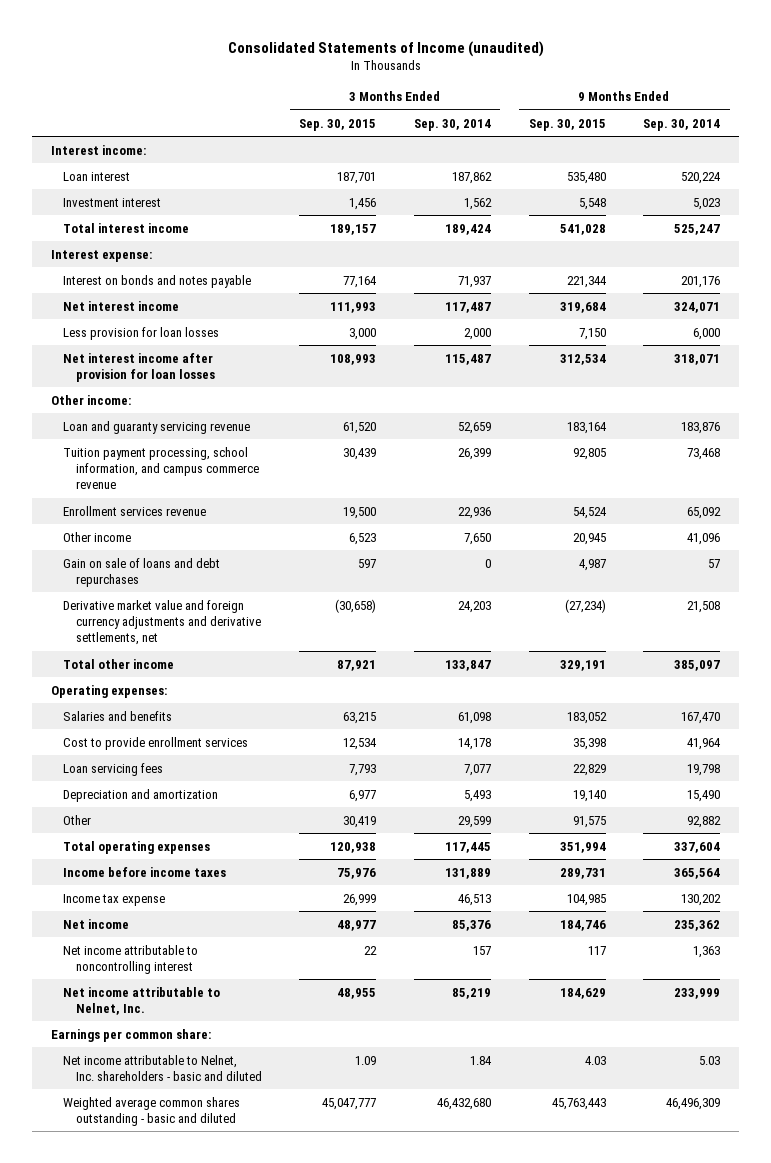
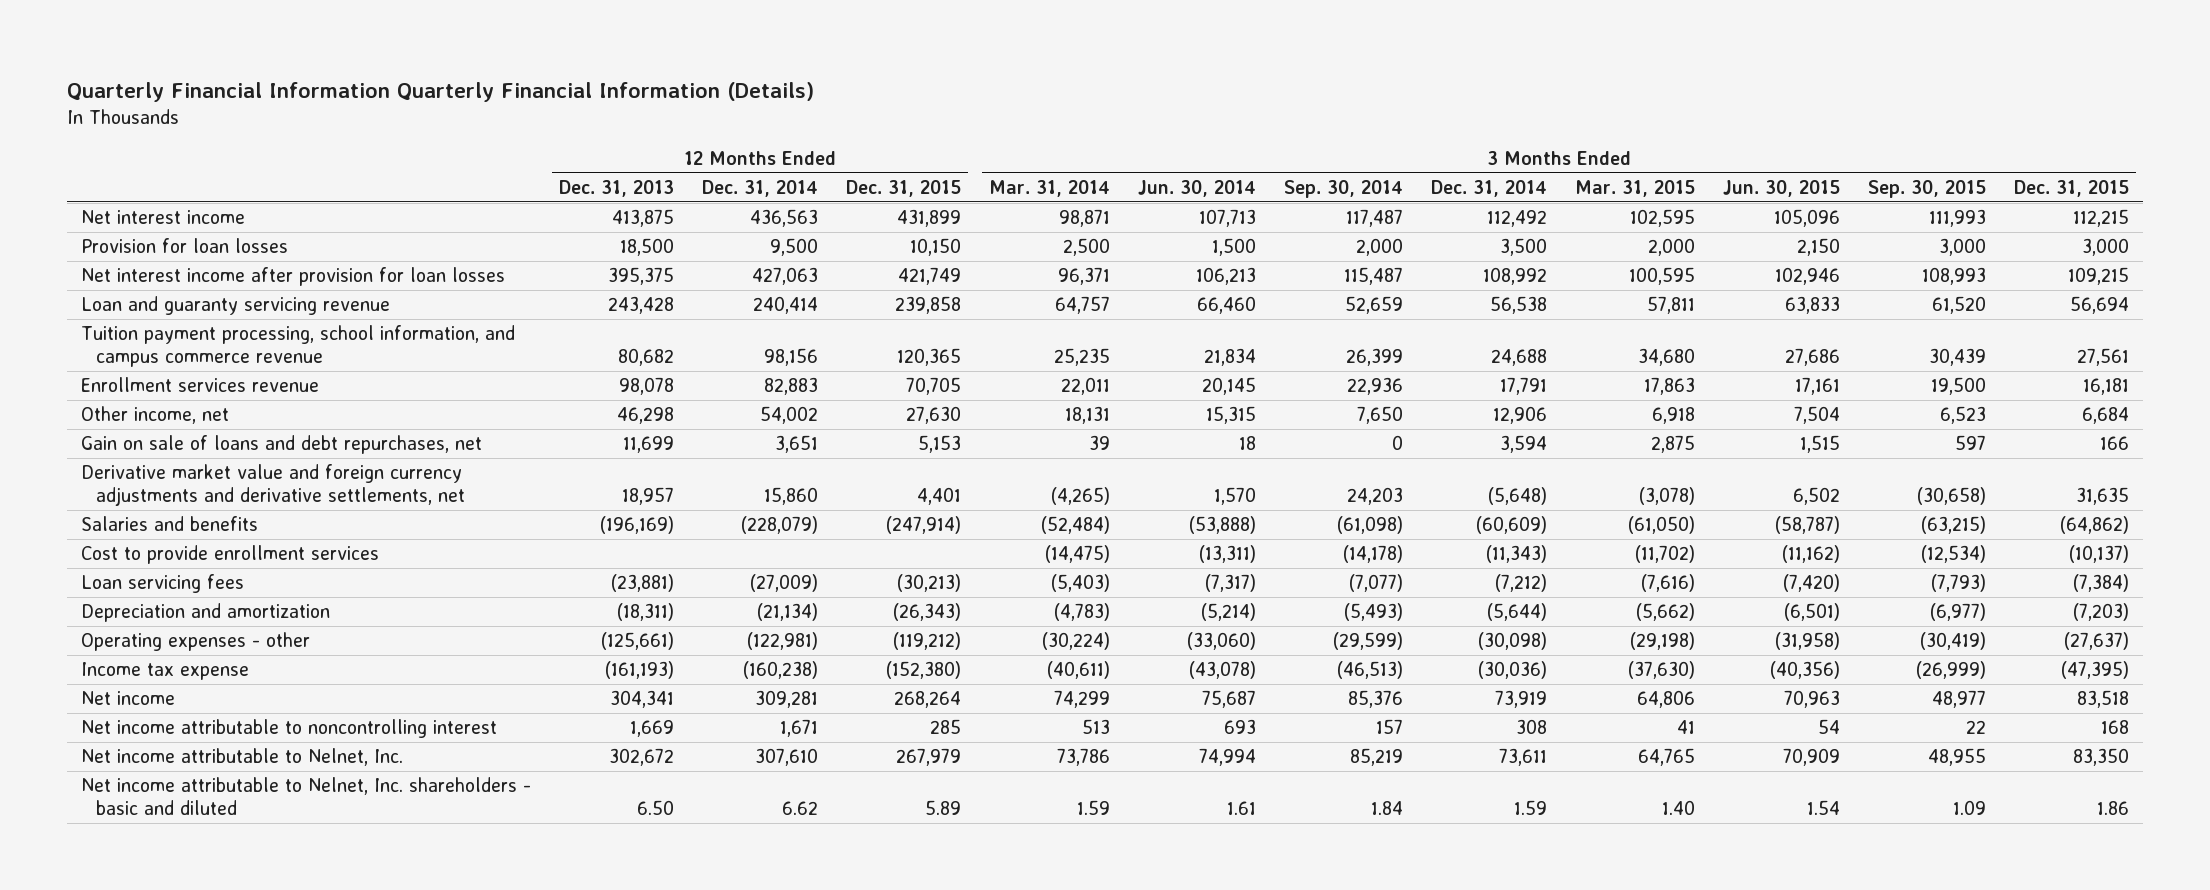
- Consolidated Statements of Income (unaudited)
+ Quarterly Financial Information Quarterly Financial Information (Details)
- | 3 Months Ended Sep. 30, 2015 | 3 Months Ended Sep. 30, 2014 | 9 Months Ended Sep. 30, 2015 | 9 Months Ended Sep. 30, 2014
+ | 12 Months Ended Dec. 31, 2013 | 12 Months Ended Dec. 31, 2014 | 12 Months Ended Dec. 31, 2015 | 3 Months Ended Mar. 31, 2014 | 3 Months Ended Jun. 30, 2014 | 3 Months Ended Sep. 30, 2014 | 3 Months Ended Dec. 31, 2014 | 3 Months Ended Mar. 31, 2015 | 3 Months Ended Jun. 30, 2015 | 3 Months Ended Sep. 30, 2015 | 3 Months Ended Dec. 31, 2015
- Interest income:
- Loan interest | 187,701 | 187,862 | 535,480 | 520,224
- Investment interest | 1,456 | 1,562 | 5,548 | 5,023
- Total interest income | 189,157 | 189,424 | 541,028 | 525,247
- Interest expense:
- Interest on bonds and notes payable | 77,164 | 71,937 | 221,344 | 201,176
- Less provision for loan losses | 3,000 | 2,000 | 7,150 | 6,000
+ Provision for loan losses | 18,500 | 9,500 | 10,150 | 2,500 | 1,500 | 2,000 | 3,500 | 2,000 | 2,150 | 3,000 | 3,000
- Other income:
- Other income | 6,523 | 7,650 | 20,945 | 41,096
- Gain on sale of loans and debt repurchases | 597 | 0 | 4,987 | 57
+ Other income, net | 46,298 | 54,002 | 27,630 | 18,131 | 15,315 | 7,650 | 12,906 | 6,918 | 7,504 | 6,523 | 6,684
+ Gain on sale of loans and debt repurchases, net | 11,699 | 3,651 | 5,153 | 39 | 18 | 0 | 3,594 | 2,875 | 1,515 | 597 | 166
- Total other income | 87,921 | 133,847 | 329,191 | 385,097
- Operating expenses:
- Salaries and benefits | 63,215 | 61,098 | 183,052 | 167,470
- Cost to provide enrollment services | 12,534 | 14,178 | 35,398 | 41,964
- Loan servicing fees | 7,793 | 7,077 | 22,829 | 19,798
- Depreciation and amortization | 6,977 | 5,493 | 19,140 | 15,490
- Other | 30,419 | 29,599 | 91,575 | 92,882
- Total operating expenses | 120,938 | 117,445 | 351,994 | 337,604
- Income before income taxes | 75,976 | 131,889 | 289,731 | 365,564
- Income tax expense | 26,999 | 46,513 | 104,985 | 130,202
+ Salaries and benefits | (196,169) | (228,079) | (247,914) | (52,484) | (53,888) | (61,098) | (60,609) | (61,050) | (58,787) | (63,215) | (64,862)
+ Cost to provide enrollment services | | | | (14,475) | (13,311) | (14,178) | (11,343) | (11,702) | (11,162) | (12,534) | (10,137)
+ Loan servicing fees | (23,881) | (27,009) | (30,213) | (5,403) | (7,317) | (7,077) | (7,212) | (7,616) | (7,420) | (7,793) | (7,384)
+ Depreciation and amortization | (18,311) | (21,134) | (26,343) | (4,783) | (5,214) | (5,493) | (5,644) | (5,662) | (6,501) | (6,977) | (7,203)
+ Operating expenses - other | (125,661) | (122,981) | (119,212) | (30,224) | (33,060) | (29,599) | (30,098) | (29,198) | (31,958) | (30,419) | (27,637)
+ Income tax expense | (161,193) | (160,238) | (152,380) | (40,611) | (43,078) | (46,513) | (30,036) | (37,630) | (40,356) | (26,999) | (47,395)
- Earnings per common share:
- Weighted average common shares outstanding - basic and diluted | 45,047,777 | 46,432,680 | 45,763,443 | 46,496,309

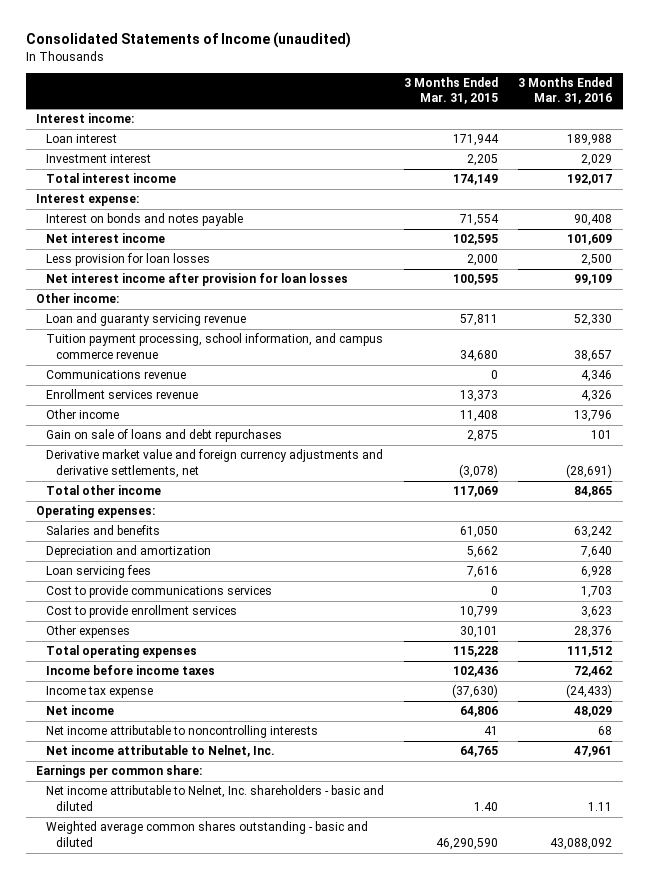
- Quarterly Financial Information Quarterly Financial Information (Details)
+ Consolidated Statements of Income (unaudited)
- | 12 Months Ended Dec. 31, 2013 | 12 Months Ended Dec. 31, 2014 | 12 Months Ended Dec. 31, 2015 | 3 Months Ended Mar. 31, 2014 | 3 Months Ended Jun. 30, 2014 | 3 Months Ended Sep. 30, 2014 | 3 Months Ended Dec. 31, 2014 | 3 Months Ended Mar. 31, 2015 | 3 Months Ended Jun. 30, 2015 | 3 Months Ended Sep. 30, 2015 | 3 Months Ended Dec. 31, 2015
+ | 3 Months Ended Mar. 31, 2015 | 3 Months Ended Mar. 31, 2016
+ Interest income:
+ Loan interest | 171,944 | 189,988
+ Investment interest | 2,205 | 2,029
+ Total interest income | 174,149 | 192,017
+ Interest expense:
+ Interest on bonds and notes payable | 71,554 | 90,408
- Provision for loan losses | 18,500 | 9,500 | 10,150 | 2,500 | 1,500 | 2,000 | 3,500 | 2,000 | 2,150 | 3,000 | 3,000
+ Less provision for loan losses | 2,000 | 2,500
+ Other income:
- Enrollment services revenue | 98,078 | 82,883 | 70,705 | 22,011 | 20,145 | 22,936 | 17,791 | 17,863 | 17,161 | 19,500 | 16,181
- Other income, net | 46,298 | 54,002 | 27,630 | 18,131 | 15,315 | 7,650 | 12,906 | 6,918 | 7,504 | 6,523 | 6,684
- Gain on sale of loans and debt repurchases, net | 11,699 | 3,651 | 5,153 | 39 | 18 | 0 | 3,594 | 2,875 | 1,515 | 597 | 166
+ Communications revenue | 0 | 4,346
+ Enrollment services revenue | 13,373 | 4,326
+ Other income | 11,408 | 13,796
+ Gain on sale of loans and debt repurchases | 2,875 | 101
- Salaries and benefits | (196,169) | (228,079) | (247,914) | (52,484) | (53,888) | (61,098) | (60,609) | (61,050) | (58,787) | (63,215) | (64,862)
- Cost to provide enrollment services | | | | (14,475) | (13,311) | (14,178) | (11,343) | (11,702) | (11,162) | (12,534) | (10,137)
- Loan servicing fees | (23,881) | (27,009) | (30,213) | (5,403) | (7,317) | (7,077) | (7,212) | (7,616) | (7,420) | (7,793) | (7,384)
- Depreciation and amortization | (18,311) | (21,134) | (26,343) | (4,783) | (5,214) | (5,493) | (5,644) | (5,662) | (6,501) | (6,977) | (7,203)
- Operating expenses - other | (125,661) | (122,981) | (119,212) | (30,224) | (33,060) | (29,599) | (30,098) | (29,198) | (31,958) | (30,419) | (27,637)
+ Total other income | 117,069 | 84,865
+ Operating expenses:
+ Salaries and benefits | 61,050 | 63,242
+ Depreciation and amortization | 5,662 | 7,640
+ Loan servicing fees | 7,616 | 6,928
+ Cost to provide communications services | 0 | 1,703
+ Cost to provide enrollment services | 10,799 | 3,623
+ Other expenses | 30,101 | 28,376
+ Total operating expenses | 115,228 | 111,512
+ Income before income taxes | 102,436 | 72,462
- Net income attributable to noncontrolling interest | 1,669 | 1,671 | 285 | 513 | 693 | 157 | 308 | 41 | 54 | 22 | 168
+ Net income attributable to noncontrolling interests | 41 | 68
+ Earnings per common share:
+ Weighted average common shares outstanding - basic and diluted | 46,290,590 | 43,088,092

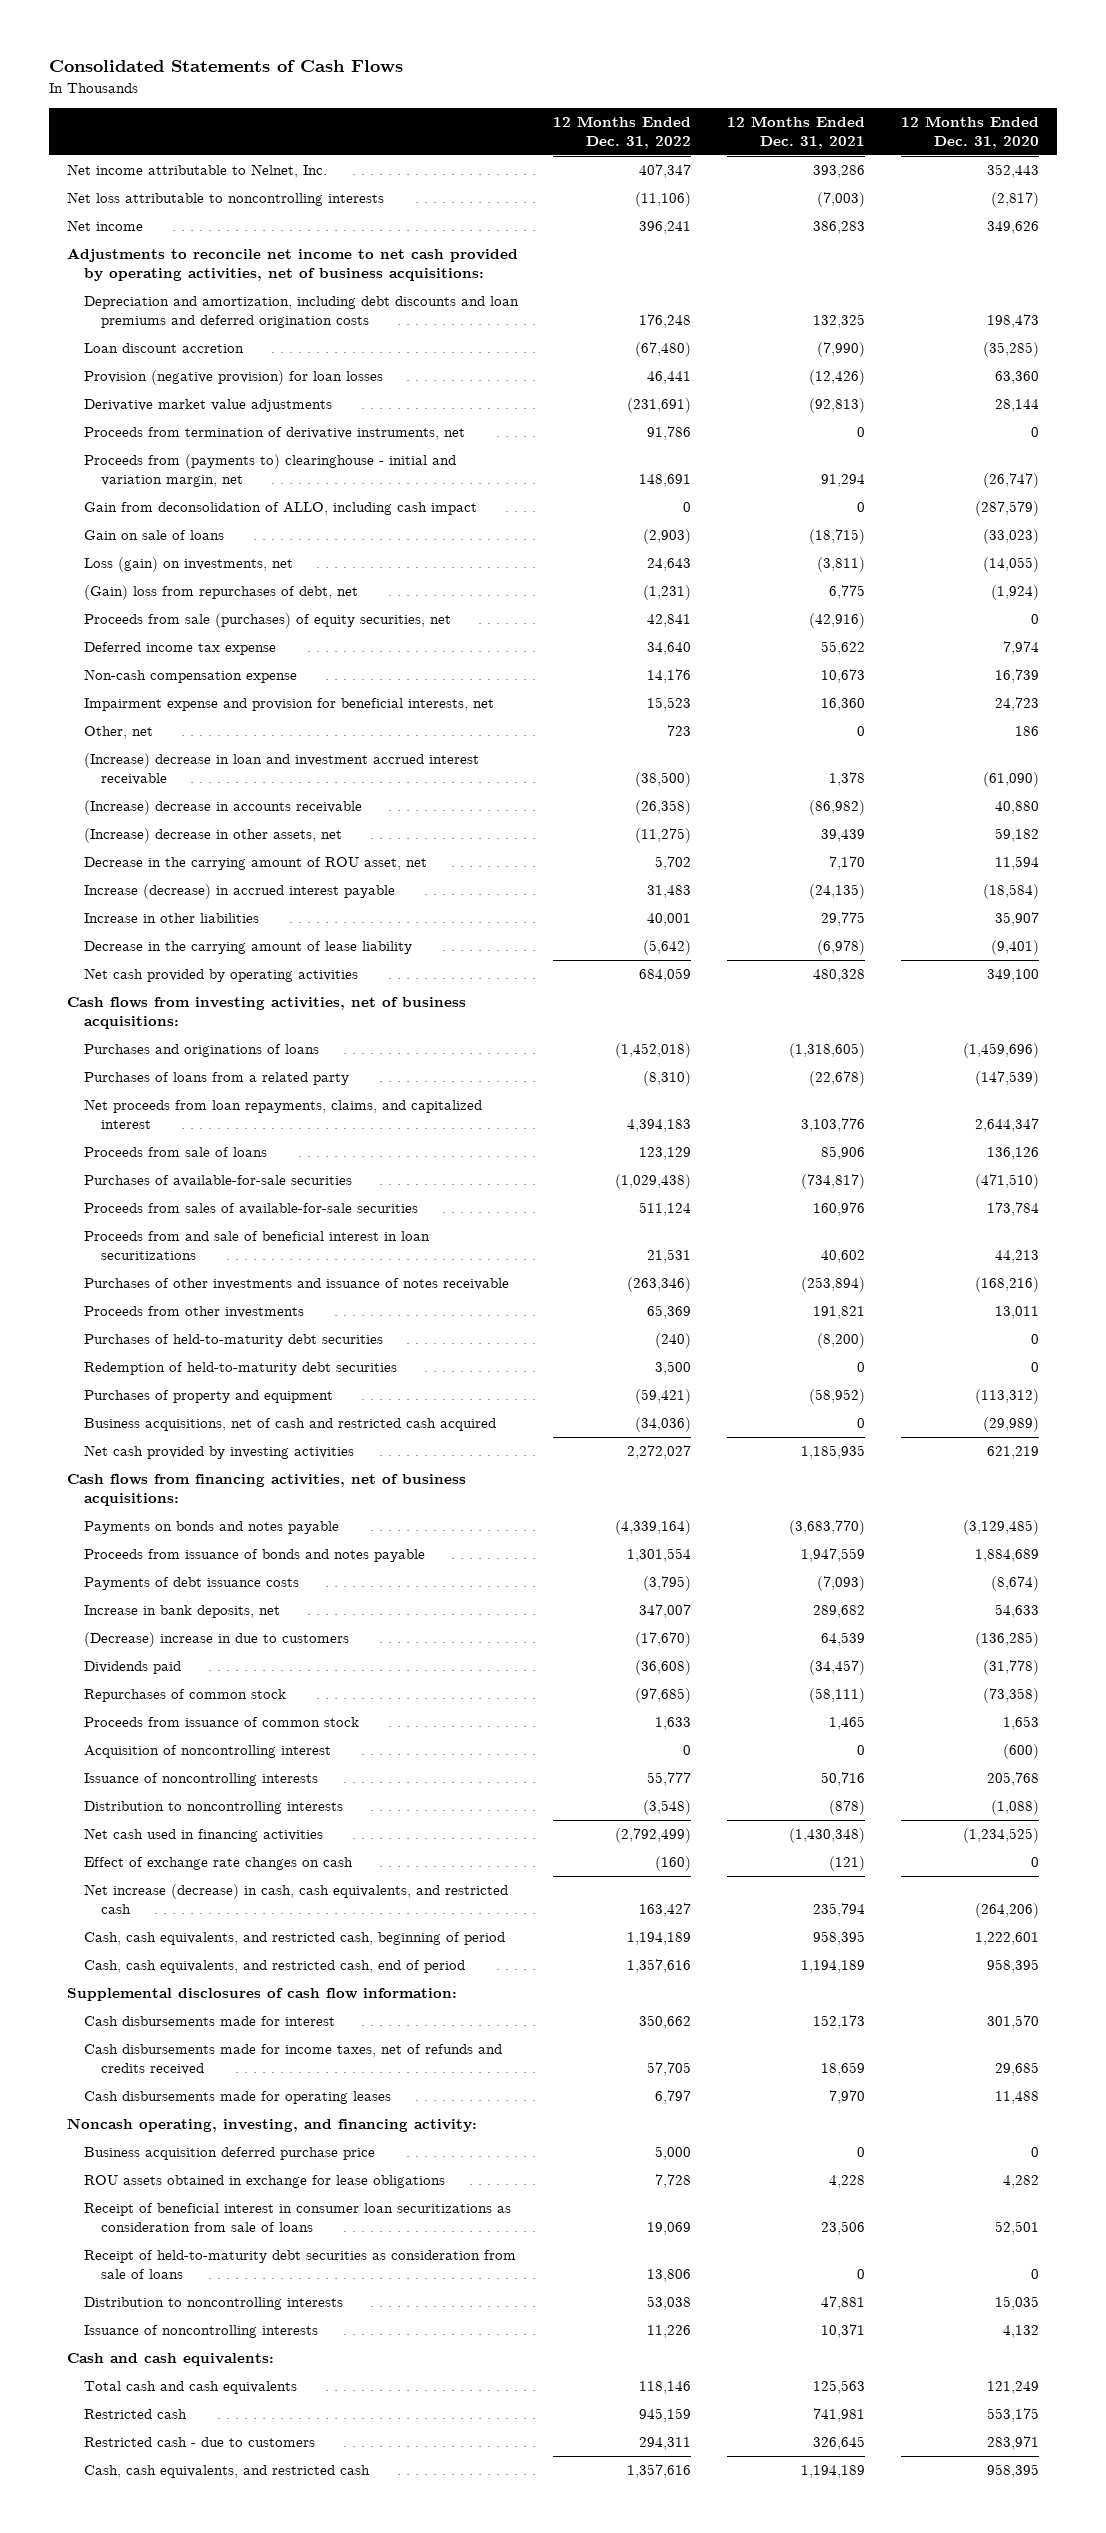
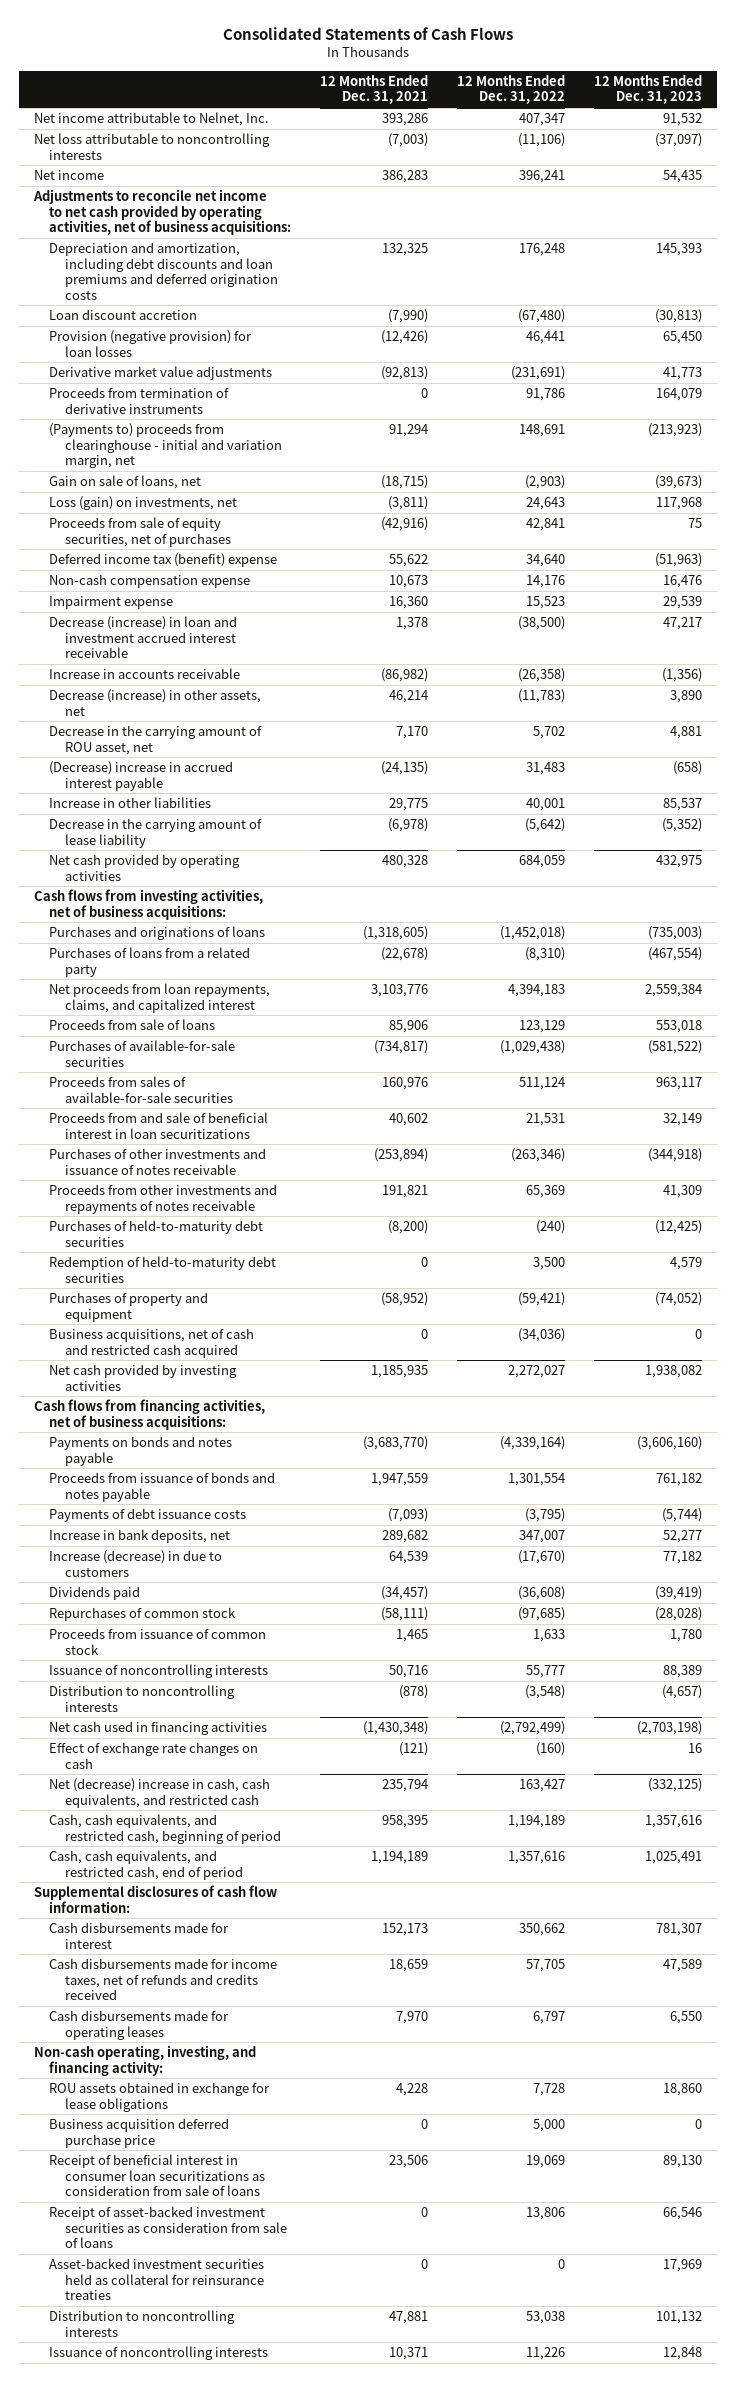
- | 12 Months Ended Dec. 31, 2022 | 12 Months Ended Dec. 31, 2021 | 12 Months Ended Dec. 31, 2020
+ | 12 Months Ended Dec. 31, 2021 | 12 Months Ended Dec. 31, 2022 | 12 Months Ended Dec. 31, 2023
- Proceeds from termination of derivative instruments, net | 91,786 | 0 | 0
- Proceeds from (payments to) clearinghouse - initial and variation margin, net | 148,691 | 91,294 | (26,747)
- Gain from deconsolidation of ALLO, including cash impact | 0 | 0 | (287,579)
- Gain on sale of loans | (2,903) | (18,715) | (33,023)
+ Proceeds from termination of derivative instruments | 0 | 91,786 | 164,079
+ (Payments to) proceeds from clearinghouse - initial and variation margin, net | 91,294 | 148,691 | (213,923)
+ Gain on sale of loans, net | (18,715) | (2,903) | (39,673)
- (Gain) loss from repurchases of debt, net | (1,231) | 6,775 | (1,924)
- Proceeds from sale (purchases) of equity securities, net | 42,841 | (42,916) | 0
- Deferred income tax expense | 34,640 | 55,622 | 7,974
+ Proceeds from sale of equity securities, net of purchases | (42,916) | 42,841 | 75
+ Deferred income tax (benefit) expense | 55,622 | 34,640 | (51,963)
- Impairment expense and provision for beneficial interests, net | 15,523 | 16,360 | 24,723
- Other, net | 723 | 0 | 186
- (Increase) decrease in loan and investment accrued interest receivable | (38,500) | 1,378 | (61,090)
- (Increase) decrease in accounts receivable | (26,358) | (86,982) | 40,880
- (Increase) decrease in other assets, net | (11,275) | 39,439 | 59,182
+ Impairment expense | 16,360 | 15,523 | 29,539
+ Decrease (increase) in loan and investment accrued interest receivable | 1,378 | (38,500) | 47,217
+ Increase in accounts receivable | (86,982) | (26,358) | (1,356)
+ Decrease (increase) in other assets, net | 46,214 | (11,783) | 3,890
- Increase (decrease) in accrued interest payable | 31,483 | (24,135) | (18,584)
+ (Decrease) increase in accrued interest payable | (24,135) | 31,483 | (658)
- Proceeds from other investments | 65,369 | 191,821 | 13,011
+ Proceeds from other investments and repayments of notes receivable | 191,821 | 65,369 | 41,309
- (Decrease) increase in due to customers | (17,670) | 64,539 | (136,285)
+ Increase (decrease) in due to customers | 64,539 | (17,670) | 77,182
- Acquisition of noncontrolling interest | 0 | 0 | (600)
- Net increase (decrease) in cash, cash equivalents, and restricted cash | 163,427 | 235,794 | (264,206)
+ Net (decrease) increase in cash, cash equivalents, and restricted cash | 235,794 | 163,427 | (332,125)
- Noncash operating, investing, and financing activity:
+ Non-cash operating, investing, and financing activity:
moved down: Business acquisition deferred purchase price | 0 | 5,000 | 0
- Receipt of held-to-maturity debt securities as consideration from sale of loans | 13,806 | 0 | 0
+ Receipt of asset-backed investment securities as consideration from sale of loans | 0 | 13,806 | 66,546
+ Asset-backed investment securities held as collateral for reinsurance treaties | 0 | 0 | 17,969
- Cash and cash equivalents:
- Total cash and cash equivalents | 118,146 | 125,563 | 121,249
- Restricted cash | 945,159 | 741,981 | 553,175
- Restricted cash - due to customers | 294,311 | 326,645 | 283,971
- Cash, cash equivalents, and restricted cash | 1,357,616 | 1,194,189 | 958,395

